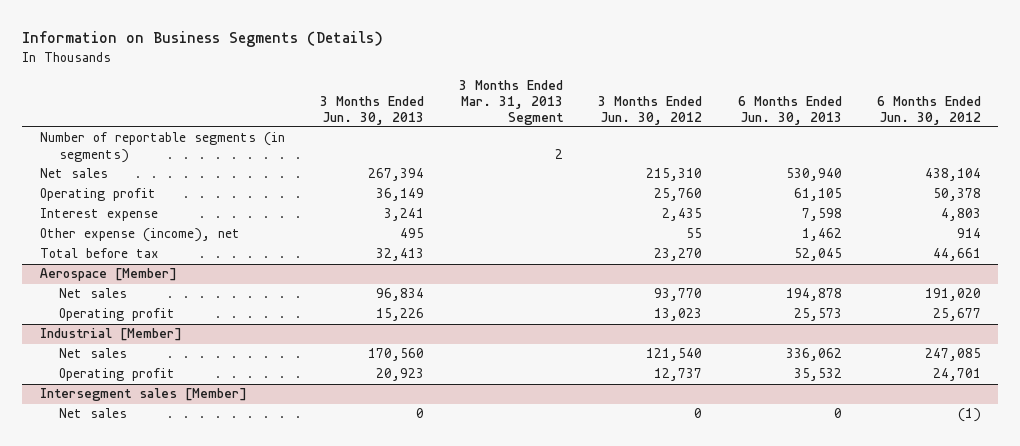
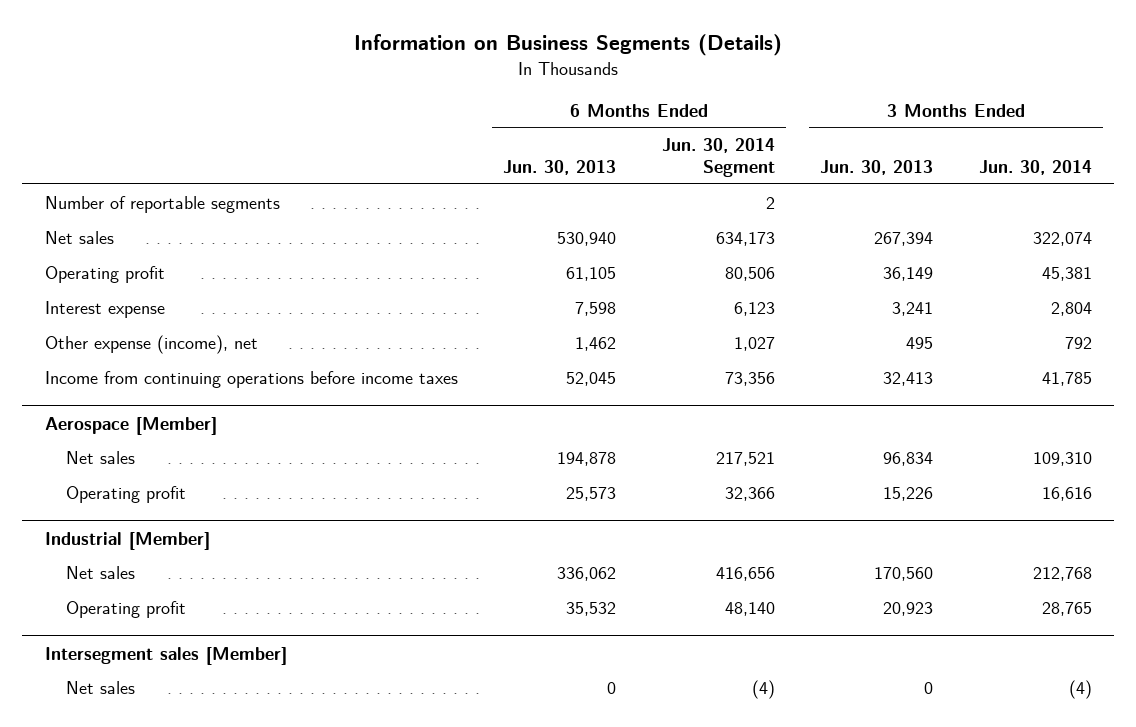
- | 3 Months Ended Jun. 30, 2013 | 3 Months Ended Mar. 31, 2013 Segment | 3 Months Ended Jun. 30, 2012 | 6 Months Ended Jun. 30, 2013 | 6 Months Ended Jun. 30, 2012
+ | 6 Months Ended Jun. 30, 2013 | 6 Months Ended Jun. 30, 2014 Segment | 3 Months Ended Jun. 30, 2013 | 3 Months Ended Jun. 30, 2014
- Number of reportable segments (in segments) | | 2 | | |
+ Number of reportable segments | | 2 | |
- Total before tax | 32,413 | | 23,270 | 52,045 | 44,661
+ Income from continuing operations before income taxes | 52,045 | 73,356 | 32,413 | 41,785

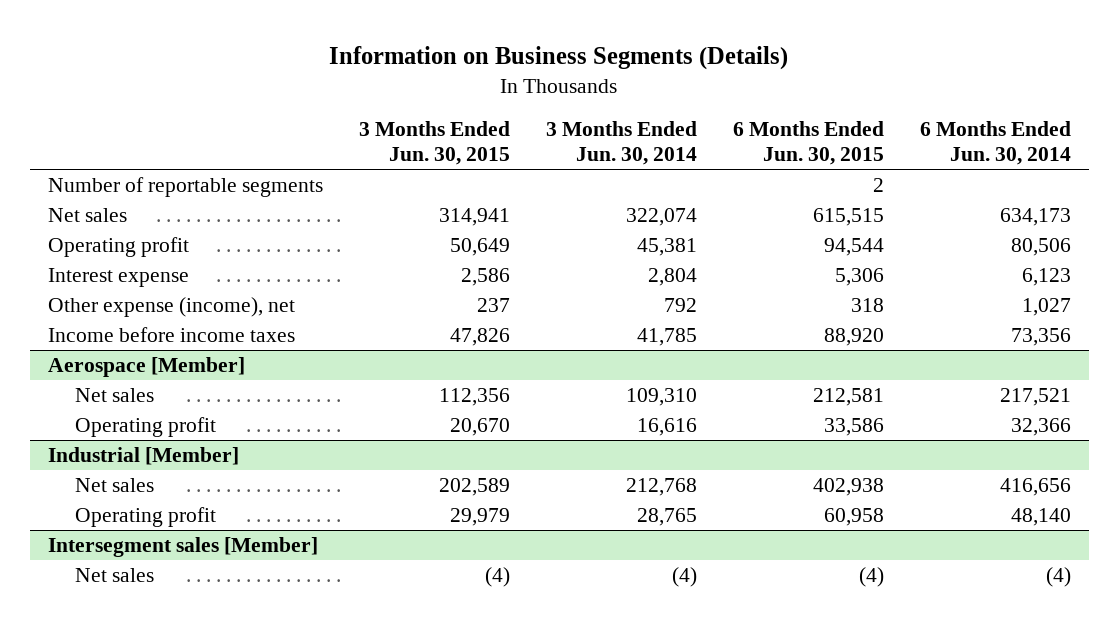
- | 6 Months Ended Jun. 30, 2013 | 6 Months Ended Jun. 30, 2014 Segment | 3 Months Ended Jun. 30, 2013 | 3 Months Ended Jun. 30, 2014
+ | 3 Months Ended Jun. 30, 2015 | 3 Months Ended Jun. 30, 2014 | 6 Months Ended Jun. 30, 2015 | 6 Months Ended Jun. 30, 2014
- Income from continuing operations before income taxes | 52,045 | 73,356 | 32,413 | 41,785
+ Income before income taxes | 47,826 | 41,785 | 88,920 | 73,356

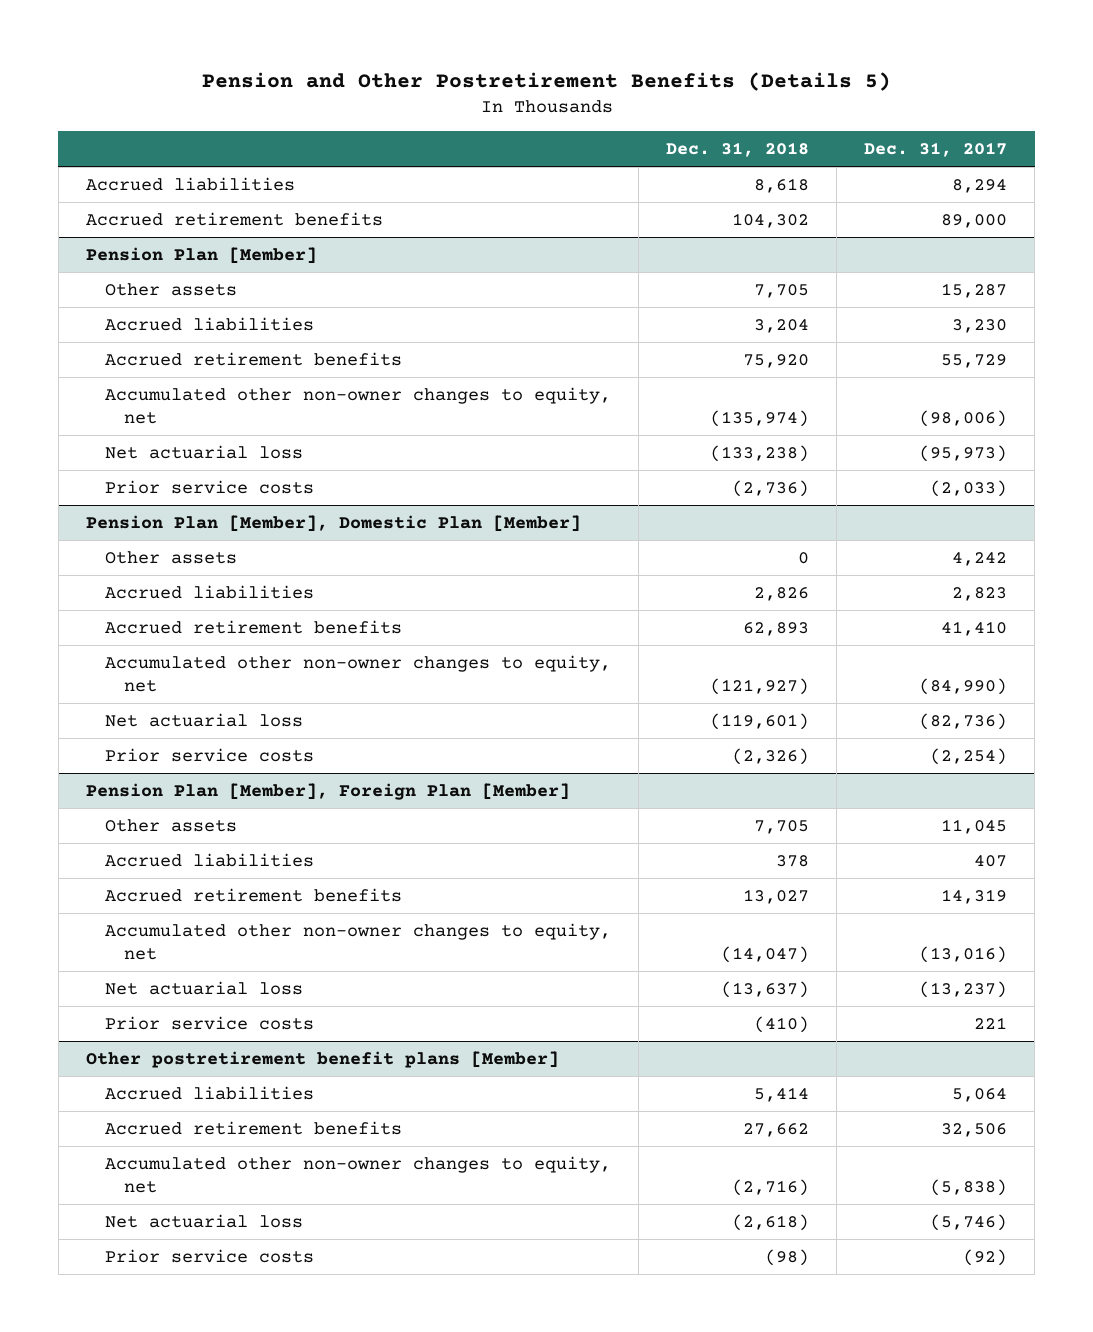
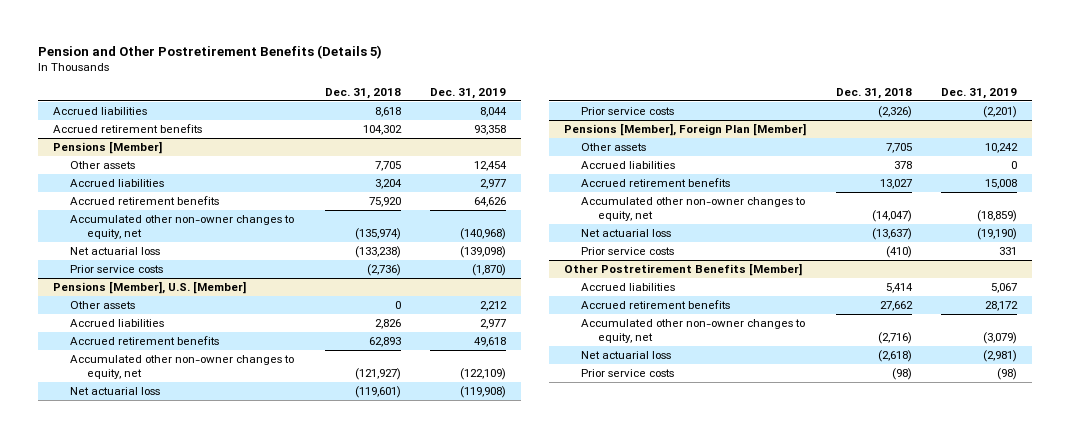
- | Dec. 31, 2018 | Dec. 31, 2017
+ | Dec. 31, 2018 | Dec. 31, 2019
- Pension Plan [Member]
+ Pensions [Member]
- Pension Plan [Member], Domestic Plan [Member]
+ Pensions [Member], U.S. [Member]
- Pension Plan [Member], Foreign Plan [Member]
+ Pensions [Member], Foreign Plan [Member]
- Other postretirement benefit plans [Member]
+ Other Postretirement Benefits [Member]

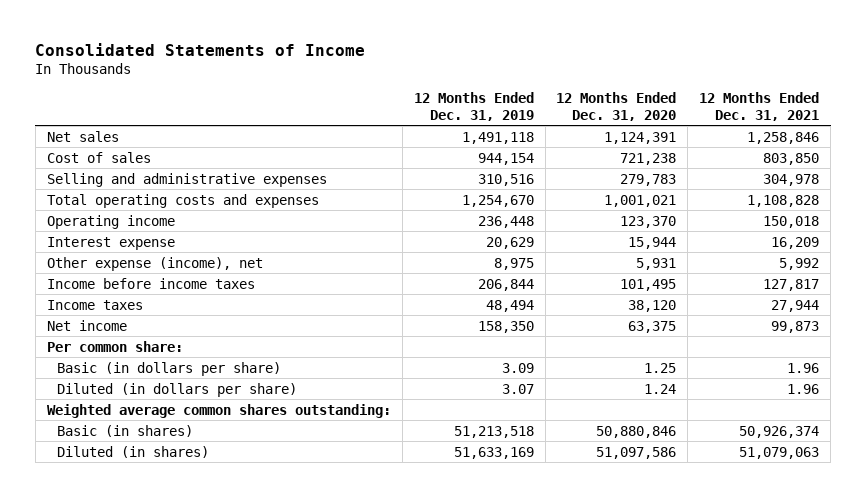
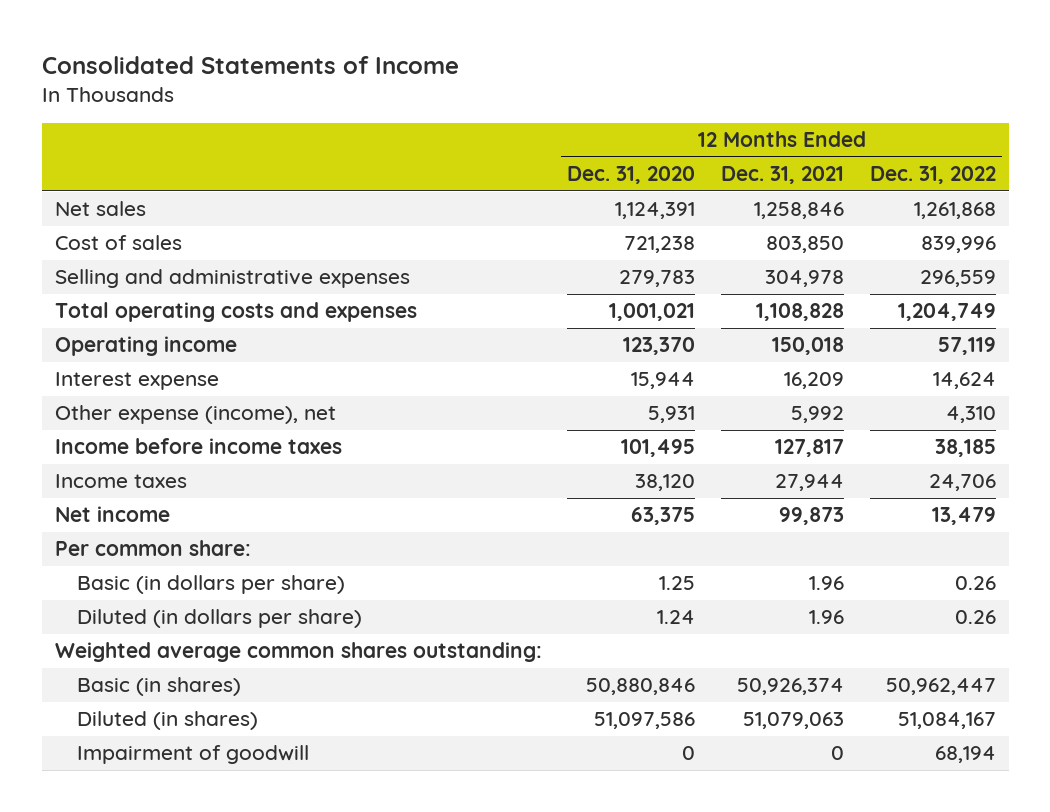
- | 12 Months Ended Dec. 31, 2019 | 12 Months Ended Dec. 31, 2020 | 12 Months Ended Dec. 31, 2021
+ | 12 Months Ended Dec. 31, 2020 | 12 Months Ended Dec. 31, 2021 | 12 Months Ended Dec. 31, 2022
+ Impairment of goodwill | 0 | 0 | 68,194

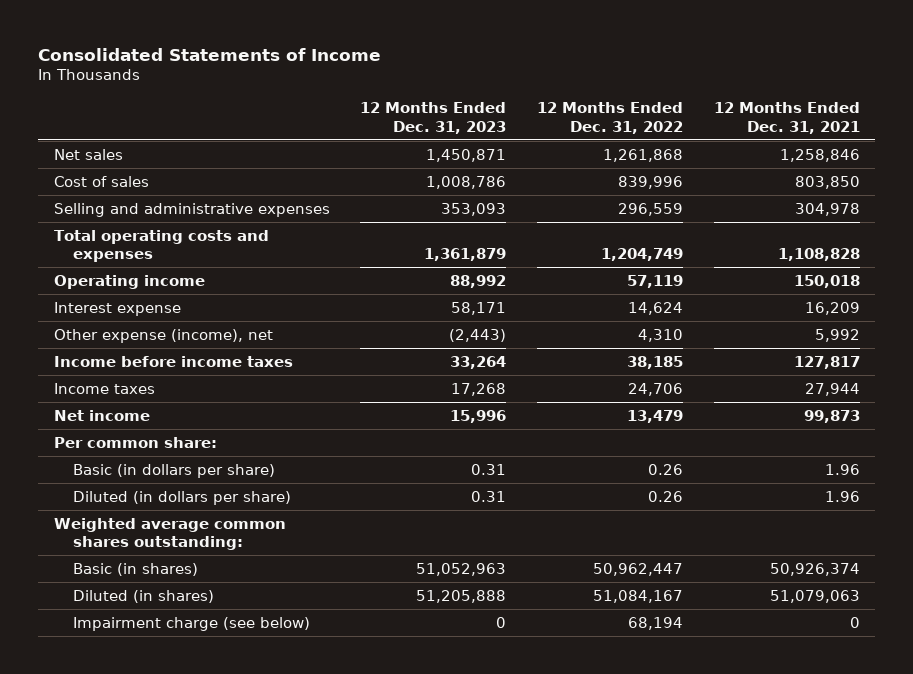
- | 12 Months Ended Dec. 31, 2020 | 12 Months Ended Dec. 31, 2021 | 12 Months Ended Dec. 31, 2022
+ | 12 Months Ended Dec. 31, 2023 | 12 Months Ended Dec. 31, 2022 | 12 Months Ended Dec. 31, 2021
- Impairment of goodwill | 0 | 0 | 68,194
+ Impairment charge (see below) | 0 | 68,194 | 0

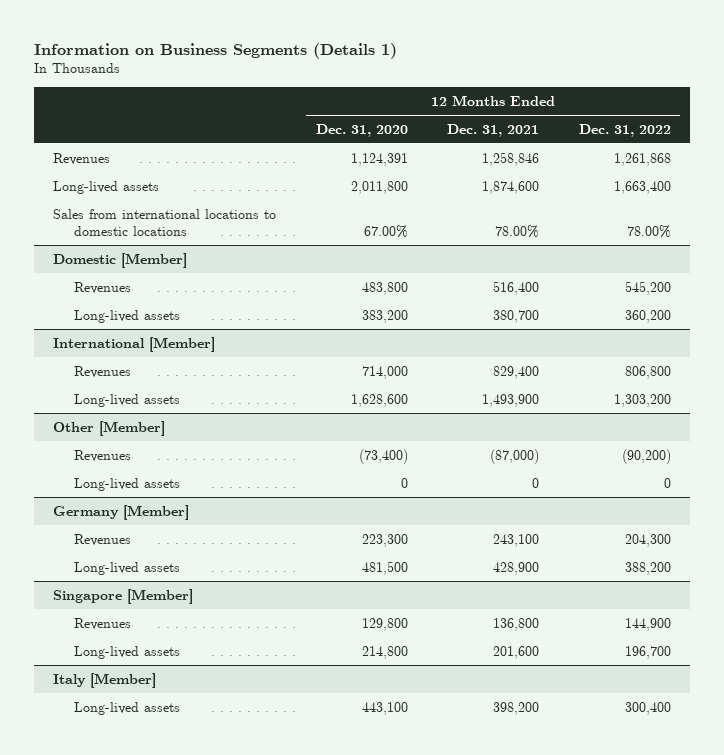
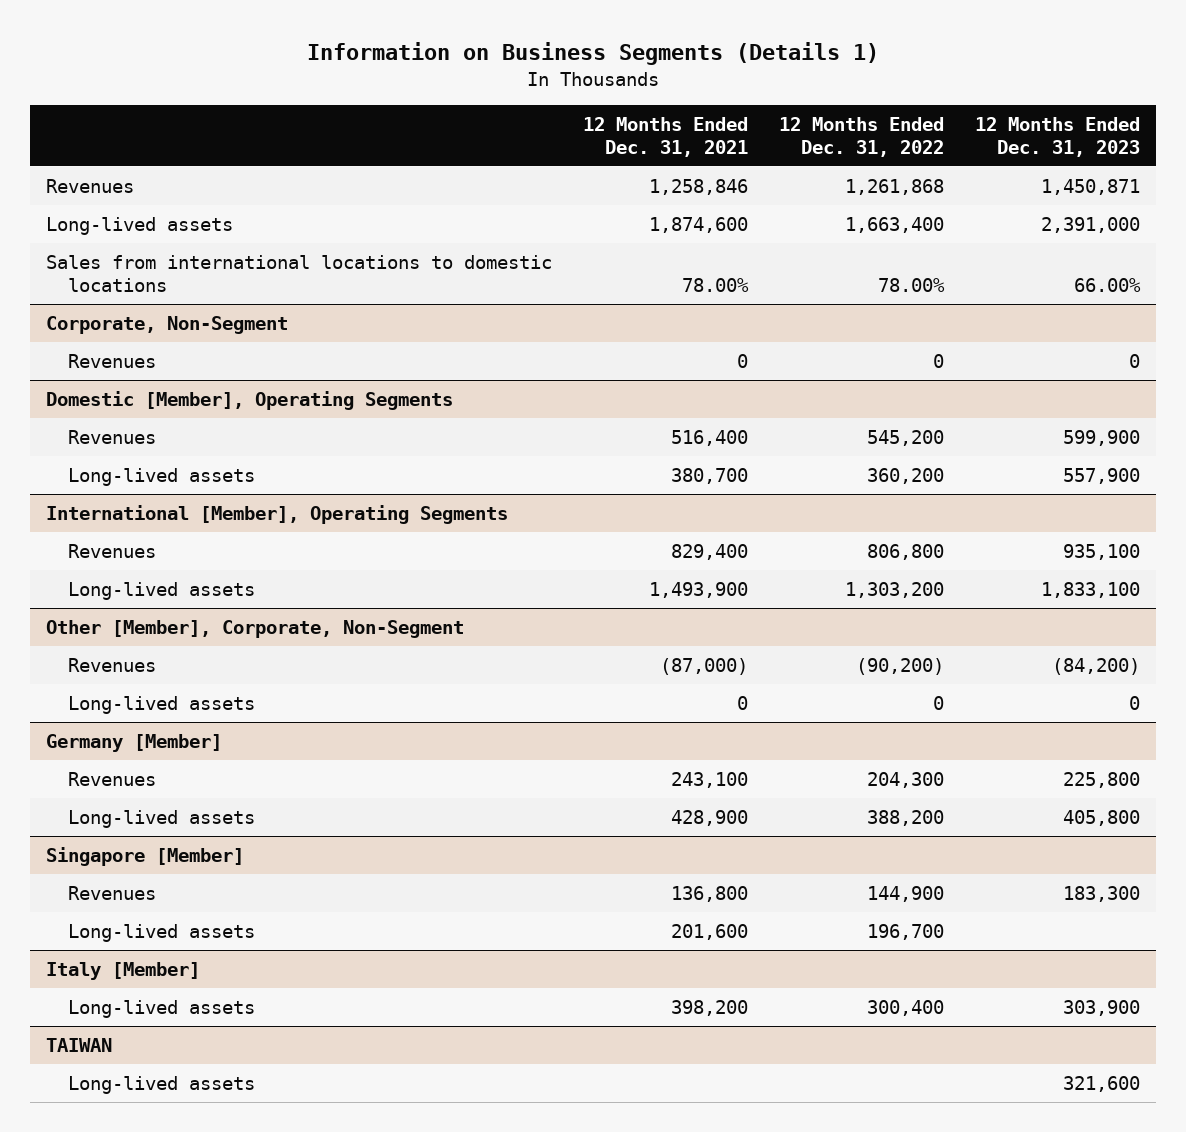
- | 12 Months Ended Dec. 31, 2020 | 12 Months Ended Dec. 31, 2021 | 12 Months Ended Dec. 31, 2022
+ | 12 Months Ended Dec. 31, 2021 | 12 Months Ended Dec. 31, 2022 | 12 Months Ended Dec. 31, 2023
- Domestic [Member]
+ Corporate, Non-Segment
+ Revenues | 0 | 0 | 0
+ Domestic [Member], Operating Segments
- International [Member]
+ International [Member], Operating Segments
- Other [Member]
+ Other [Member], Corporate, Non-Segment
+ TAIWAN
+ Long-lived assets | | | 321,600

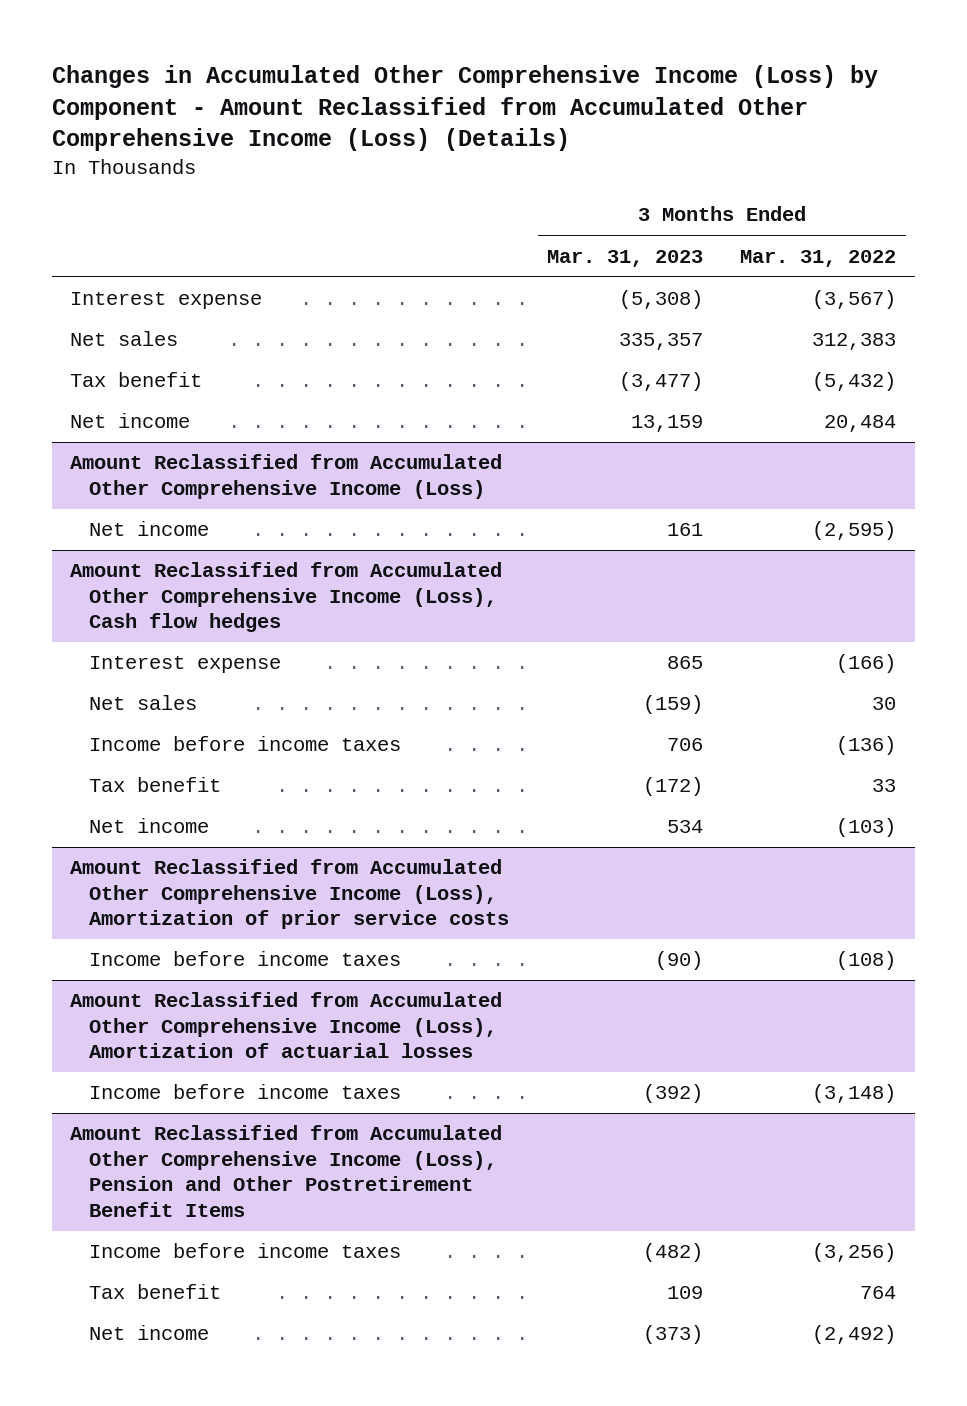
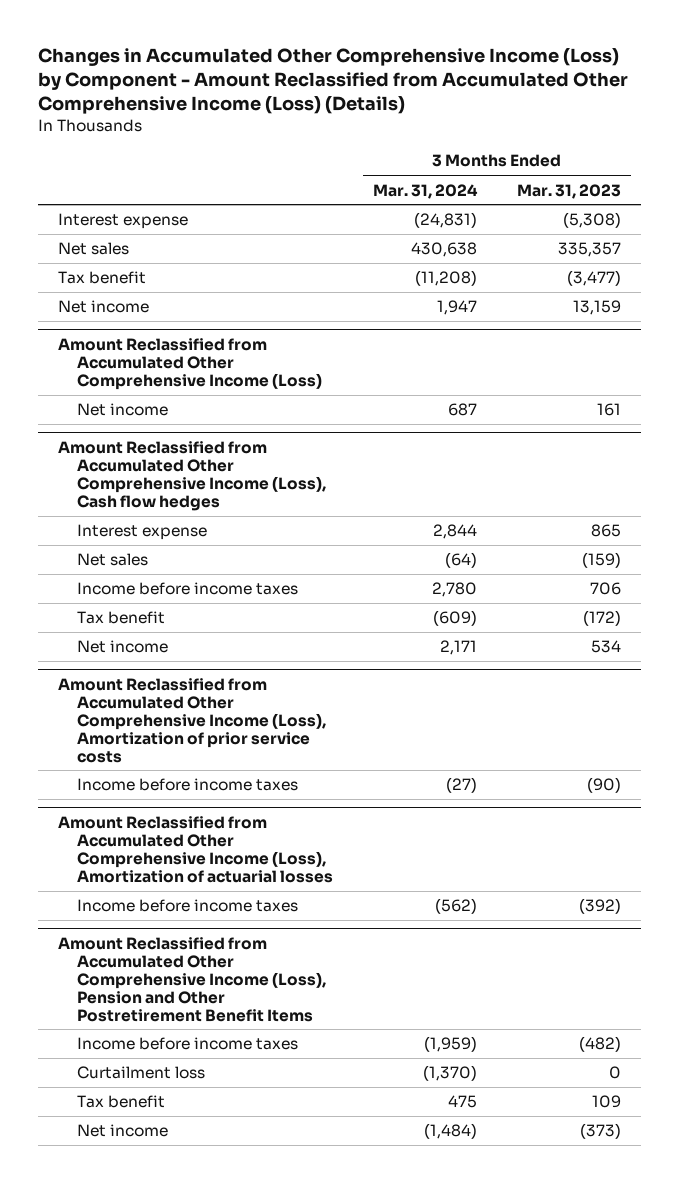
- | 3 Months Ended Mar. 31, 2023 | 3 Months Ended Mar. 31, 2022
+ | 3 Months Ended Mar. 31, 2024 | 3 Months Ended Mar. 31, 2023
@ Amount Reclassified from Accumulated Other Comprehensive Income (Loss), Pension and Other Postretirement Benefit Items
+ Curtailment loss | (1,370) | 0

